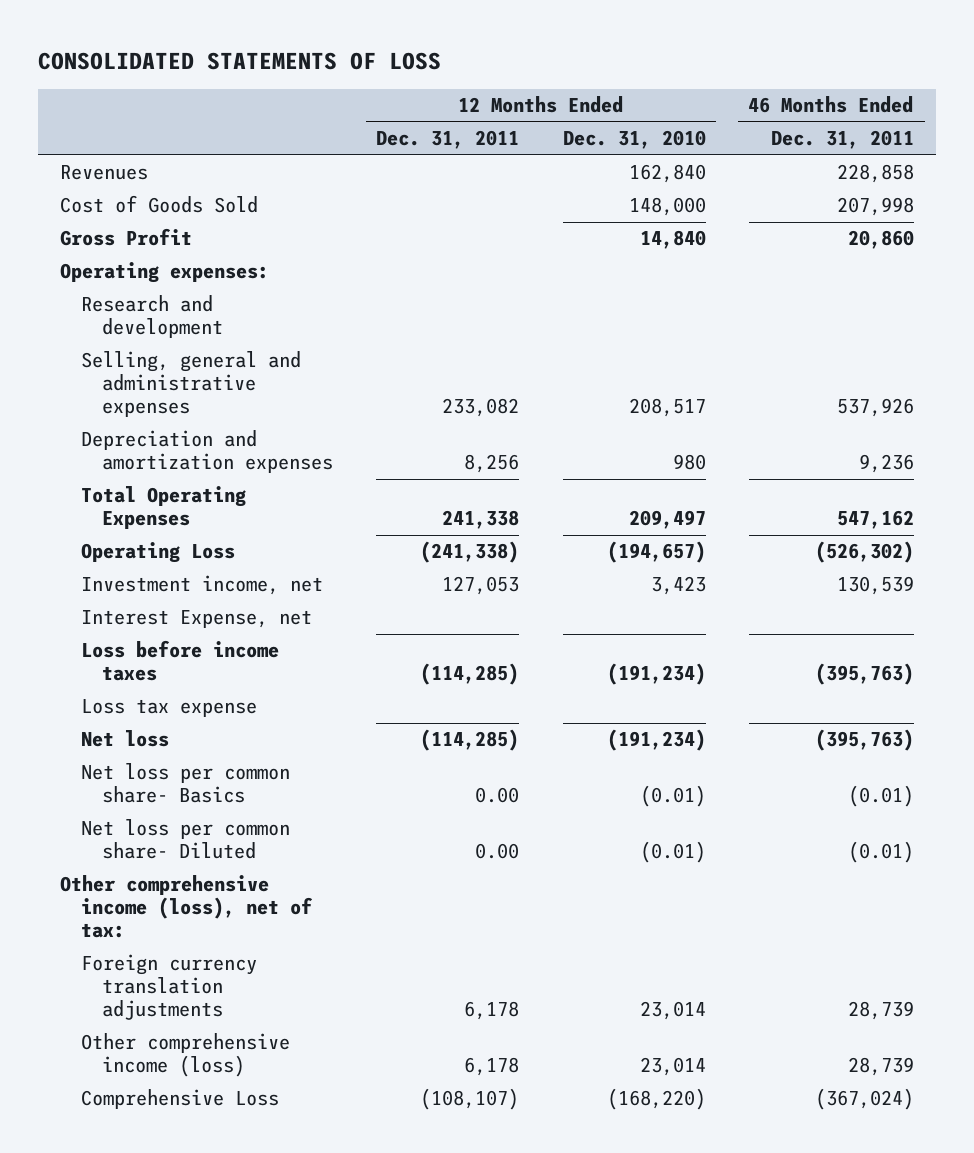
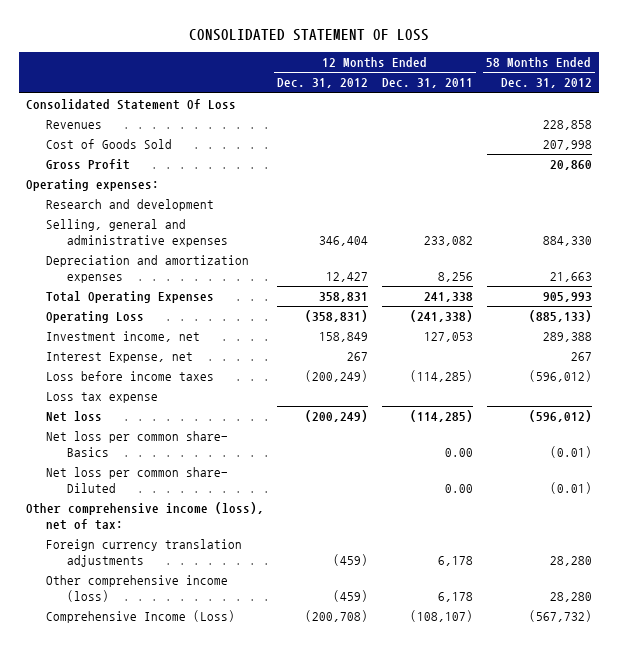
- CONSOLIDATED STATEMENTS OF LOSS
+ CONSOLIDATED STATEMENT OF LOSS
- | 12 Months Ended Dec. 31, 2011 | 12 Months Ended Dec. 31, 2010 | 46 Months Ended Dec. 31, 2011
+ | 12 Months Ended Dec. 31, 2012 | 12 Months Ended Dec. 31, 2011 | 58 Months Ended Dec. 31, 2012
+ Consolidated Statement Of Loss
- Comprehensive Loss | (108,107) | (168,220) | (367,024)
+ Comprehensive Income (Loss) | (200,708) | (108,107) | (567,732)

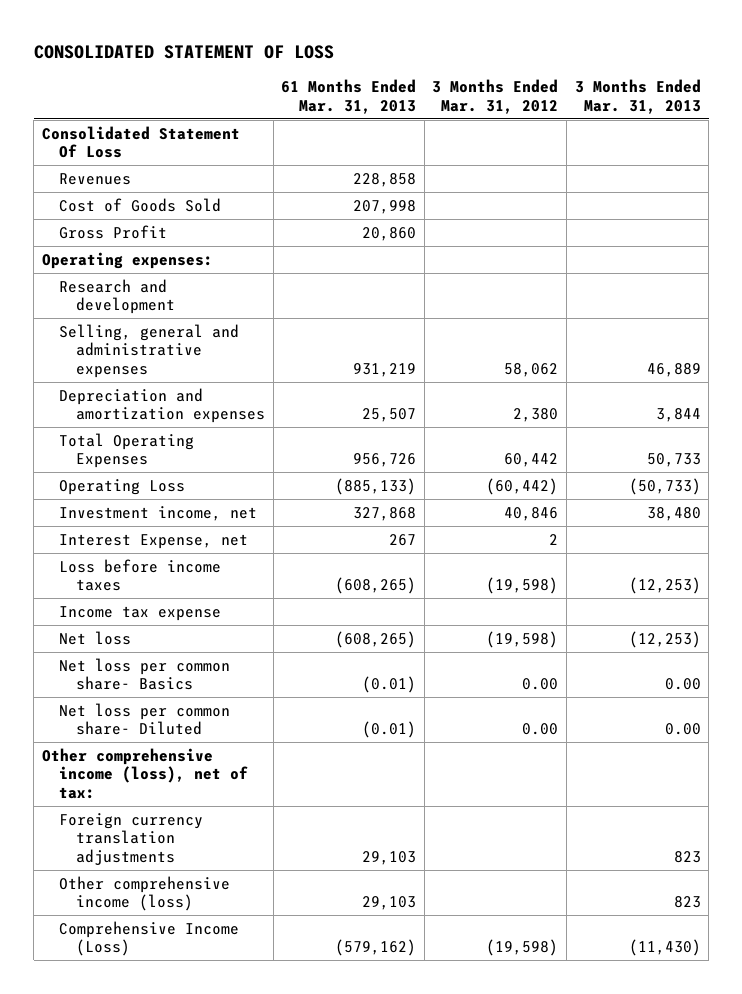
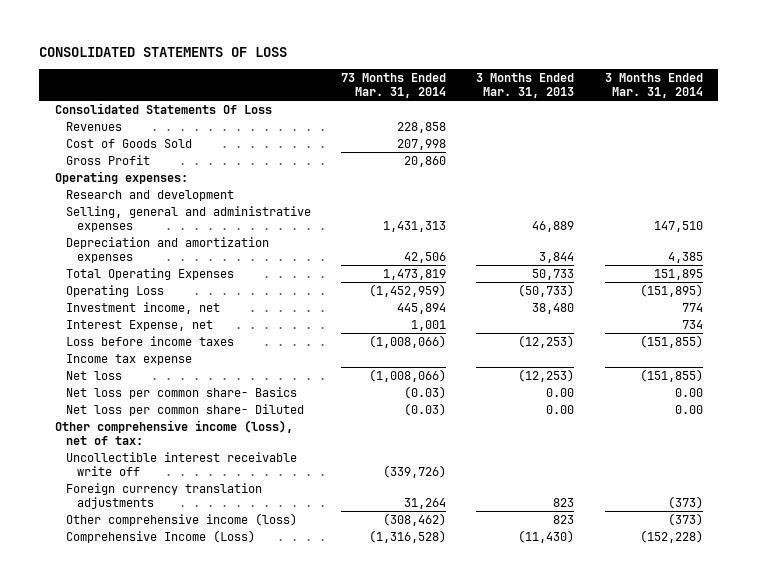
- CONSOLIDATED STATEMENT OF LOSS
+ CONSOLIDATED STATEMENTS OF LOSS
- | 61 Months Ended Mar. 31, 2013 | 3 Months Ended Mar. 31, 2012 | 3 Months Ended Mar. 31, 2013
+ | 73 Months Ended Mar. 31, 2014 | 3 Months Ended Mar. 31, 2013 | 3 Months Ended Mar. 31, 2014
- Consolidated Statement Of Loss
+ Consolidated Statements Of Loss
+ Uncollectible interest receivable write off | (339,726) | |

